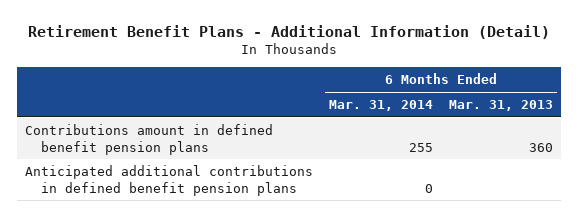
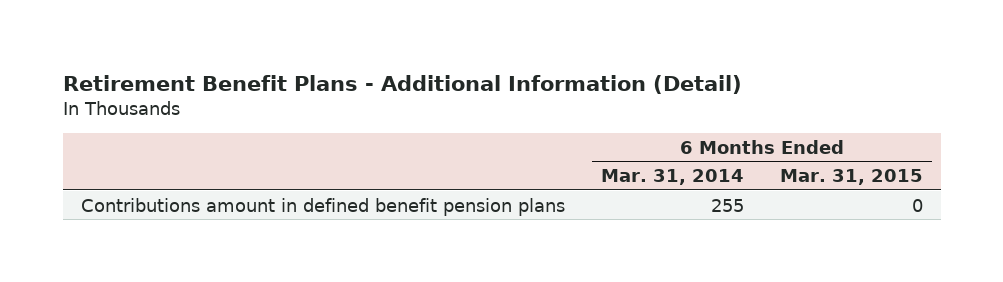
- | 6 Months Ended Mar. 31, 2014 | 6 Months Ended Mar. 31, 2013
+ | 6 Months Ended Mar. 31, 2014 | 6 Months Ended Mar. 31, 2015
- Anticipated additional contributions in defined benefit pension plans | 0 |

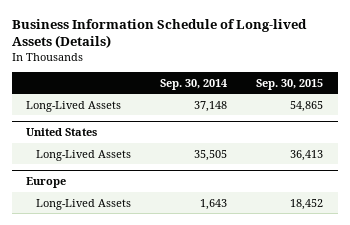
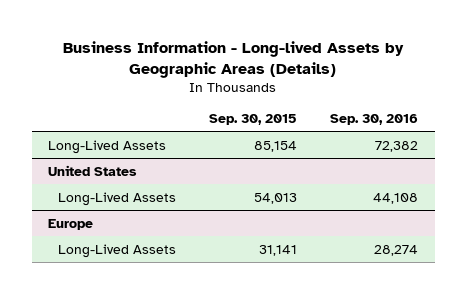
- Business Information Schedule of Long-lived Assets (Details)
+ Business Information - Long-lived Assets by Geographic Areas (Details)
- | Sep. 30, 2014 | Sep. 30, 2015
+ | Sep. 30, 2015 | Sep. 30, 2016
- Long-Lived Assets | 37,148 | 54,865
+ Long-Lived Assets | 85,154 | 72,382
@ United States
- Long-Lived Assets | 35,505 | 36,413
+ Long-Lived Assets | 54,013 | 44,108
@ Europe
- Long-Lived Assets | 1,643 | 18,452
+ Long-Lived Assets | 31,141 | 28,274

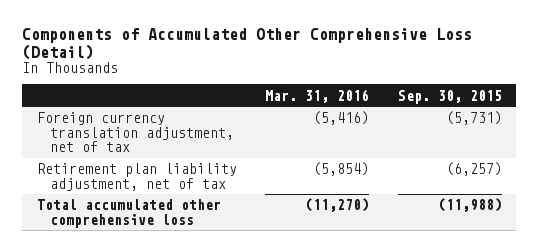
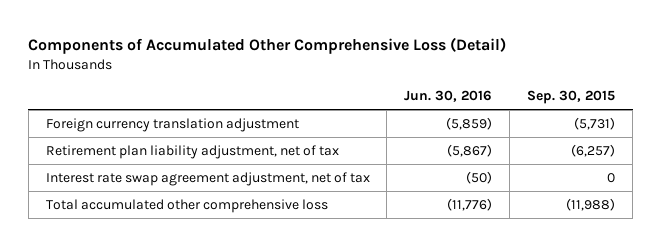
- | Mar. 31, 2016 | Sep. 30, 2015
+ | Jun. 30, 2016 | Sep. 30, 2015
- Foreign currency translation adjustment, net of tax | (5,416) | (5,731)
+ Foreign currency translation adjustment | (5,859) | (5,731)
+ Interest rate swap agreement adjustment, net of tax | (50) | 0

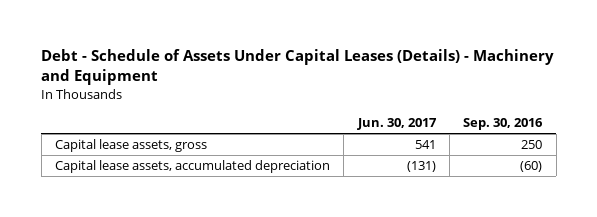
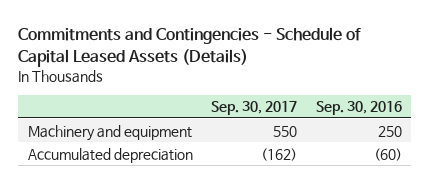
- Debt - Schedule of Assets Under Capital Leases (Details) - Machinery and Equipment
+ Commitments and Contingencies - Schedule of Capital Leased Assets (Details)
- | Jun. 30, 2017 | Sep. 30, 2016
+ | Sep. 30, 2017 | Sep. 30, 2016
- Capital lease assets, gross | 541 | 250
- Capital lease assets, accumulated depreciation | (131) | (60)
+ Machinery and equipment | 550 | 250
+ Accumulated depreciation | (162) | (60)

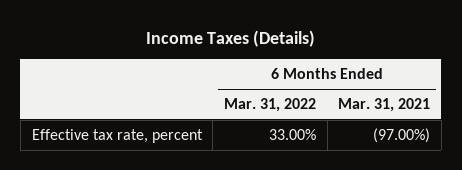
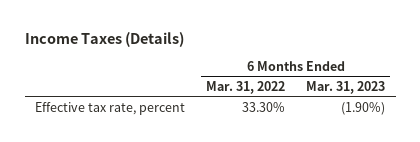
- | 6 Months Ended Mar. 31, 2022 | 6 Months Ended Mar. 31, 2021
+ | 6 Months Ended Mar. 31, 2022 | 6 Months Ended Mar. 31, 2023
- Effective tax rate, percent | 33.00% | (97.00%)
+ Effective tax rate, percent | 33.30% | (1.90%)

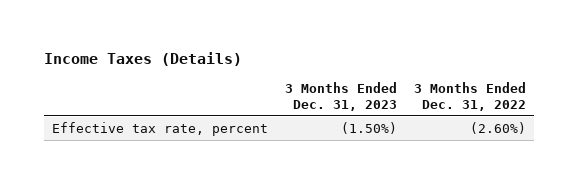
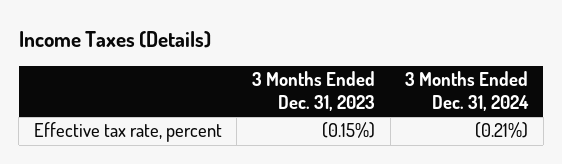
- | 3 Months Ended Dec. 31, 2023 | 3 Months Ended Dec. 31, 2022
+ | 3 Months Ended Dec. 31, 2023 | 3 Months Ended Dec. 31, 2024
- Effective tax rate, percent | (1.50%) | (2.60%)
+ Effective tax rate, percent | (0.15%) | (0.21%)

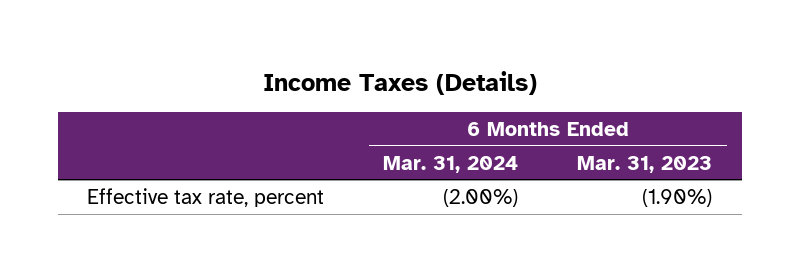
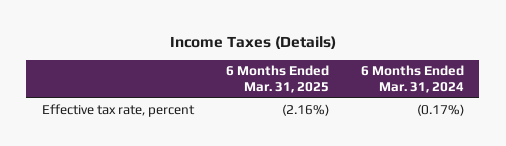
- | 6 Months Ended Mar. 31, 2024 | 6 Months Ended Mar. 31, 2023
+ | 6 Months Ended Mar. 31, 2025 | 6 Months Ended Mar. 31, 2024
- Effective tax rate, percent | (2.00%) | (1.90%)
+ Effective tax rate, percent | (2.16%) | (0.17%)

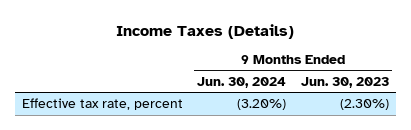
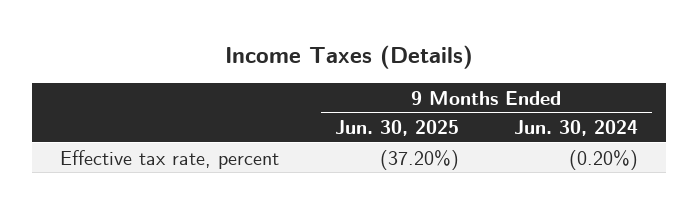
- | 9 Months Ended Jun. 30, 2024 | 9 Months Ended Jun. 30, 2023
+ | 9 Months Ended Jun. 30, 2025 | 9 Months Ended Jun. 30, 2024
- Effective tax rate, percent | (3.20%) | (2.30%)
+ Effective tax rate, percent | (37.20%) | (0.20%)

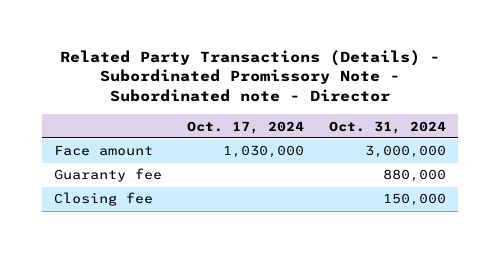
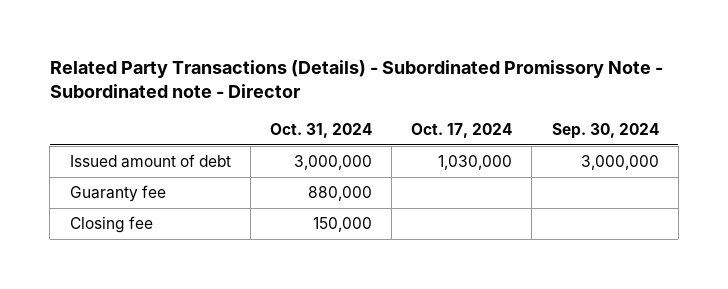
- | Oct. 17, 2024 | Oct. 31, 2024
+ | Oct. 31, 2024 | Oct. 17, 2024 | Sep. 30, 2024
- Face amount | 1,030,000 | 3,000,000
+ Issued amount of debt | 3,000,000 | 1,030,000 | 3,000,000

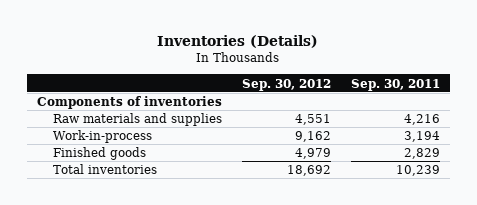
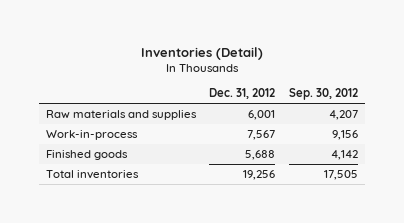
- Inventories (Details)
+ Inventories (Detail)
- | Sep. 30, 2012 | Sep. 30, 2011
+ | Dec. 31, 2012 | Sep. 30, 2012
- Components of inventories
- Raw materials and supplies | 4,551 | 4,216
- Work-in-process | 9,162 | 3,194
- Finished goods | 4,979 | 2,829
- Total inventories | 18,692 | 10,239
+ Raw materials and supplies | 6,001 | 4,207
+ Work-in-process | 7,567 | 9,156
+ Finished goods | 5,688 | 4,142
+ Total inventories | 19,256 | 17,505

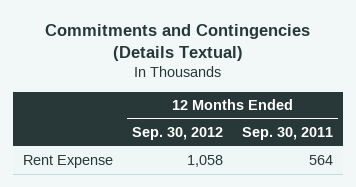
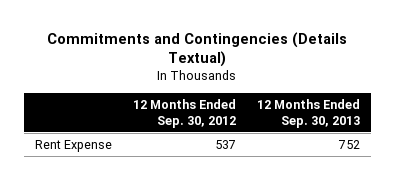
- | 12 Months Ended Sep. 30, 2012 | 12 Months Ended Sep. 30, 2011
+ | 12 Months Ended Sep. 30, 2012 | 12 Months Ended Sep. 30, 2013
- Rent Expense | 1,058 | 564
+ Rent Expense | 537 | 752

